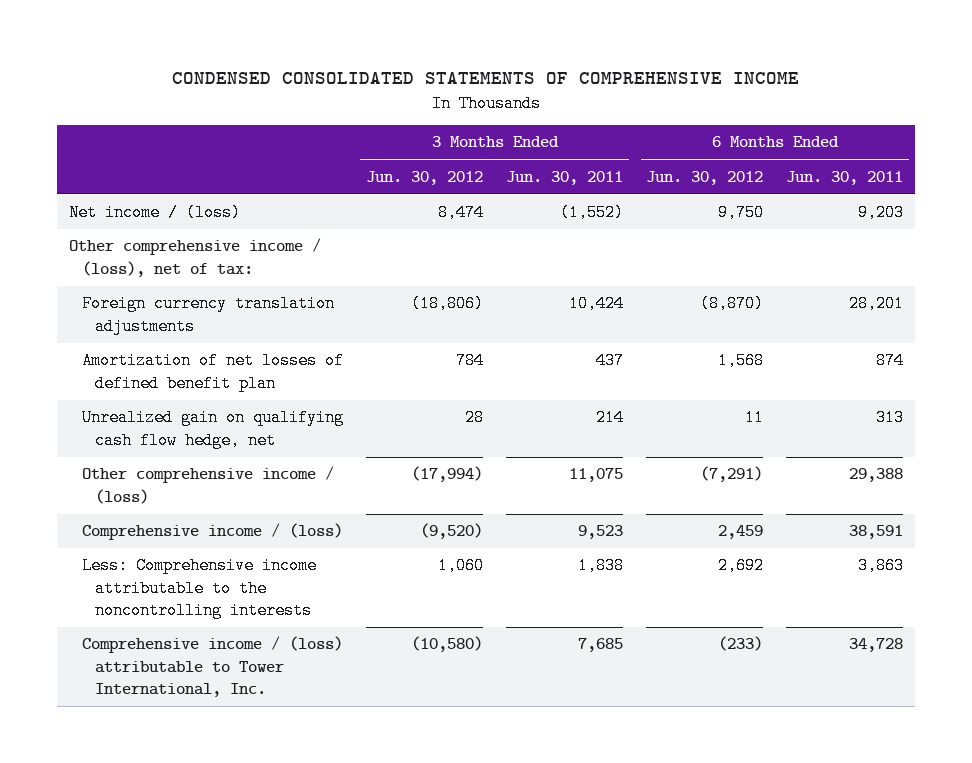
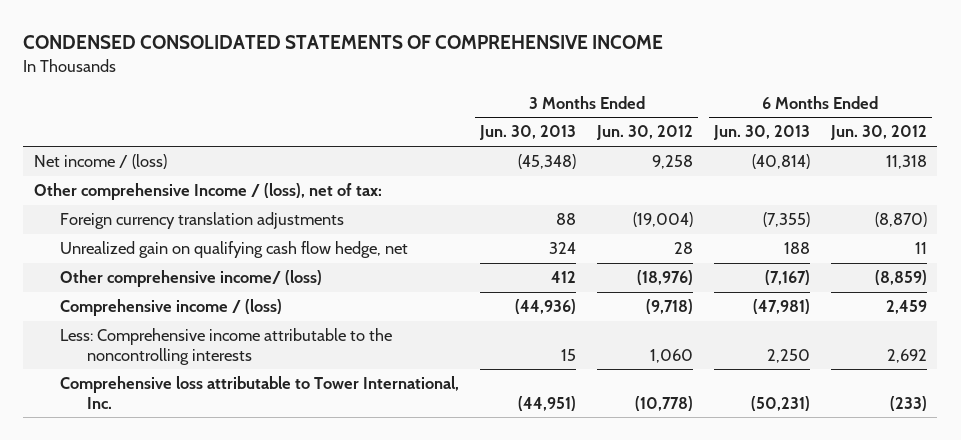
- | 3 Months Ended Jun. 30, 2012 | 3 Months Ended Jun. 30, 2011 | 6 Months Ended Jun. 30, 2012 | 6 Months Ended Jun. 30, 2011
+ | 3 Months Ended Jun. 30, 2013 | 3 Months Ended Jun. 30, 2012 | 6 Months Ended Jun. 30, 2013 | 6 Months Ended Jun. 30, 2012
- Net income / (loss) | 8,474 | (1,552) | 9,750 | 9,203
- Other comprehensive income / (loss), net of tax:
- Foreign currency translation adjustments | (18,806) | 10,424 | (8,870) | 28,201
- Amortization of net losses of defined benefit plan | 784 | 437 | 1,568 | 874
+ Net income / (loss) | (45,348) | 9,258 | (40,814) | 11,318
+ Other comprehensive Income / (loss), net of tax:
+ Foreign currency translation adjustments | 88 | (19,004) | (7,355) | (8,870)
- Other comprehensive income / (loss) | (17,994) | 11,075 | (7,291) | 29,388
- Comprehensive income / (loss) | (9,520) | 9,523 | 2,459 | 38,591
+ Other comprehensive income/ (loss) | 412 | (18,976) | (7,167) | (8,859)
+ Comprehensive income / (loss) | (44,936) | (9,718) | (47,981) | 2,459
- Comprehensive income / (loss) attributable to Tower International, Inc. | (10,580) | 7,685 | (233) | 34,728
+ Comprehensive loss attributable to Tower International, Inc. | (44,951) | (10,778) | (50,231) | (233)

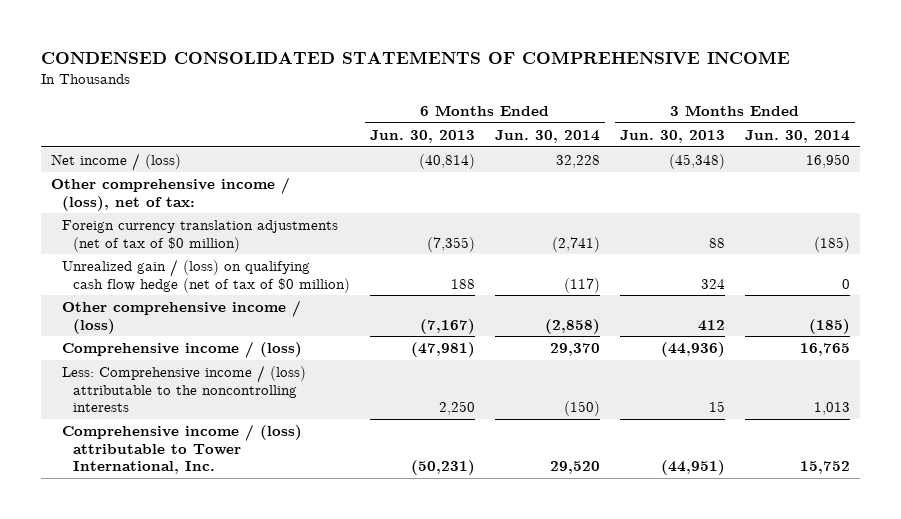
- | 3 Months Ended Jun. 30, 2013 | 3 Months Ended Jun. 30, 2012 | 6 Months Ended Jun. 30, 2013 | 6 Months Ended Jun. 30, 2012
+ | 6 Months Ended Jun. 30, 2013 | 6 Months Ended Jun. 30, 2014 | 3 Months Ended Jun. 30, 2013 | 3 Months Ended Jun. 30, 2014
- Other comprehensive Income / (loss), net of tax:
- Foreign currency translation adjustments | 88 | (19,004) | (7,355) | (8,870)
- Unrealized gain on qualifying cash flow hedge, net | 324 | 28 | 188 | 11
- Other comprehensive income/ (loss) | 412 | (18,976) | (7,167) | (8,859)
+ Other comprehensive income / (loss), net of tax:
+ Foreign currency translation adjustments (net of tax of $0 million) | (7,355) | (2,741) | 88 | (185)
+ Unrealized gain / (loss) on qualifying cash flow hedge (net of tax of $0 million) | 188 | (117) | 324 | 0
+ Other comprehensive income / (loss) | (7,167) | (2,858) | 412 | (185)
- Less: Comprehensive income attributable to the noncontrolling interests | 15 | 1,060 | 2,250 | 2,692
- Comprehensive loss attributable to Tower International, Inc. | (44,951) | (10,778) | (50,231) | (233)
+ Less: Comprehensive income / (loss) attributable to the noncontrolling interests | 2,250 | (150) | 15 | 1,013
+ Comprehensive income / (loss) attributable to Tower International, Inc. | (50,231) | 29,520 | (44,951) | 15,752

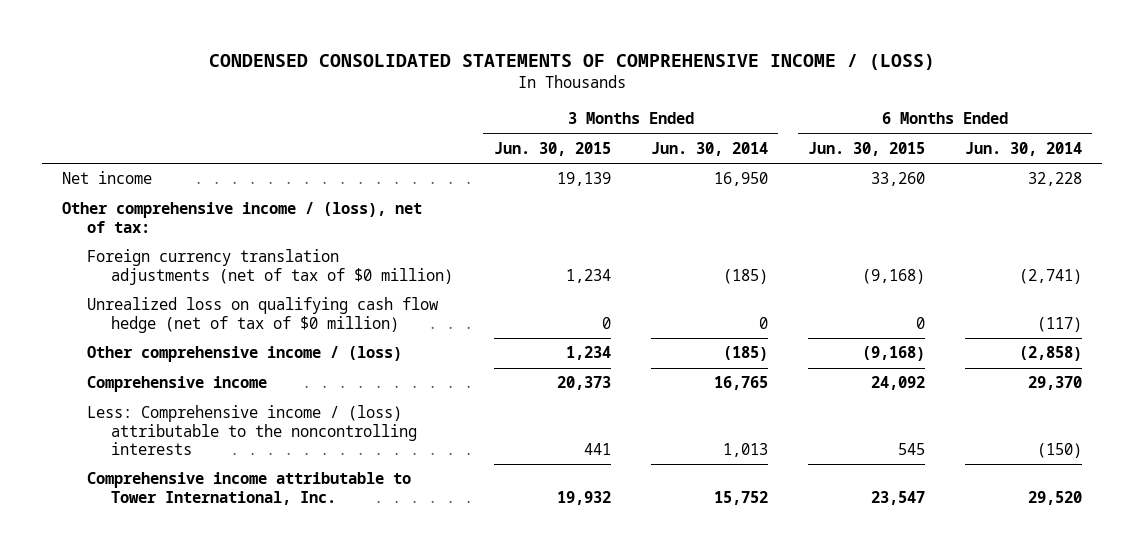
- CONDENSED CONSOLIDATED STATEMENTS OF COMPREHENSIVE INCOME
+ CONDENSED CONSOLIDATED STATEMENTS OF COMPREHENSIVE INCOME / (LOSS)
- | 6 Months Ended Jun. 30, 2013 | 6 Months Ended Jun. 30, 2014 | 3 Months Ended Jun. 30, 2013 | 3 Months Ended Jun. 30, 2014
+ | 3 Months Ended Jun. 30, 2015 | 3 Months Ended Jun. 30, 2014 | 6 Months Ended Jun. 30, 2015 | 6 Months Ended Jun. 30, 2014
- Net income / (loss) | (40,814) | 32,228 | (45,348) | 16,950
+ Net income | 19,139 | 16,950 | 33,260 | 32,228
- Unrealized gain / (loss) on qualifying cash flow hedge (net of tax of $0 million) | 188 | (117) | 324 | 0
+ Unrealized loss on qualifying cash flow hedge (net of tax of $0 million) | 0 | 0 | 0 | (117)
- Comprehensive income / (loss) | (47,981) | 29,370 | (44,936) | 16,765
+ Comprehensive income | 20,373 | 16,765 | 24,092 | 29,370
- Comprehensive income / (loss) attributable to Tower International, Inc. | (50,231) | 29,520 | (44,951) | 15,752
+ Comprehensive income attributable to Tower International, Inc. | 19,932 | 15,752 | 23,547 | 29,520

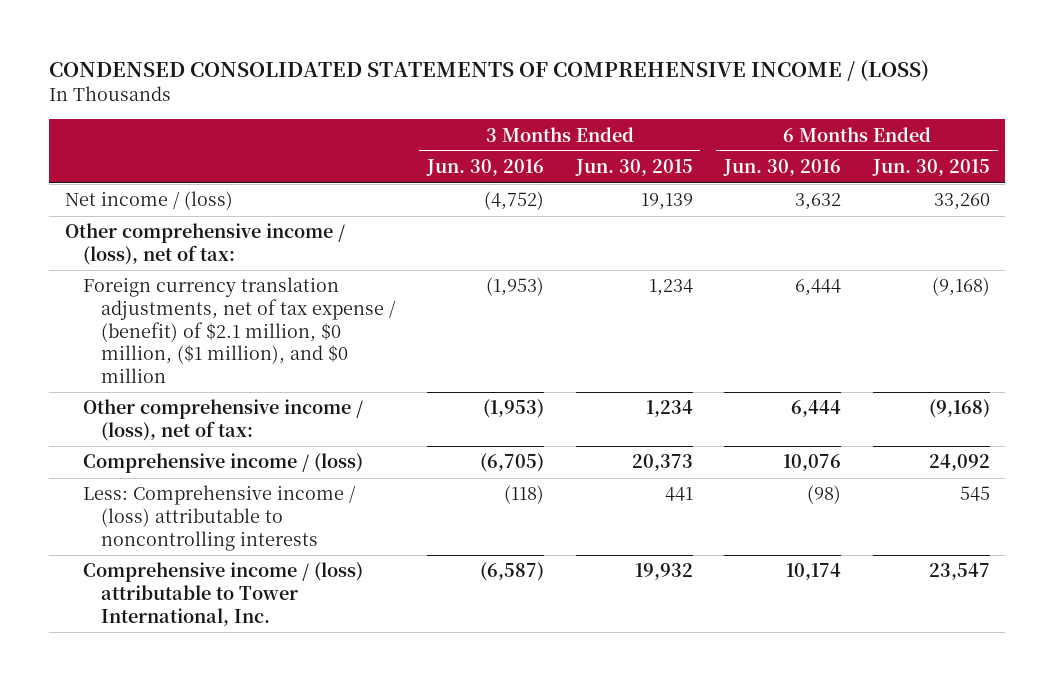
- | 3 Months Ended Jun. 30, 2015 | 3 Months Ended Jun. 30, 2014 | 6 Months Ended Jun. 30, 2015 | 6 Months Ended Jun. 30, 2014
+ | 3 Months Ended Jun. 30, 2016 | 3 Months Ended Jun. 30, 2015 | 6 Months Ended Jun. 30, 2016 | 6 Months Ended Jun. 30, 2015
- Net income | 19,139 | 16,950 | 33,260 | 32,228
+ Net income / (loss) | (4,752) | 19,139 | 3,632 | 33,260
- Foreign currency translation adjustments (net of tax of $0 million) | 1,234 | (185) | (9,168) | (2,741)
- Unrealized loss on qualifying cash flow hedge (net of tax of $0 million) | 0 | 0 | 0 | (117)
- Other comprehensive income / (loss) | 1,234 | (185) | (9,168) | (2,858)
- Comprehensive income | 20,373 | 16,765 | 24,092 | 29,370
- Less: Comprehensive income / (loss) attributable to the noncontrolling interests | 441 | 1,013 | 545 | (150)
- Comprehensive income attributable to Tower International, Inc. | 19,932 | 15,752 | 23,547 | 29,520
+ Foreign currency translation adjustments, net of tax expense / (benefit) of $2.1 million, $0 million, ($1 million), and $0 million | (1,953) | 1,234 | 6,444 | (9,168)
+ Other comprehensive income / (loss), net of tax: | (1,953) | 1,234 | 6,444 | (9,168)
+ Comprehensive income / (loss) | (6,705) | 20,373 | 10,076 | 24,092
+ Less: Comprehensive income / (loss) attributable to noncontrolling interests | (118) | 441 | (98) | 545
+ Comprehensive income / (loss) attributable to Tower International, Inc. | (6,587) | 19,932 | 10,174 | 23,547

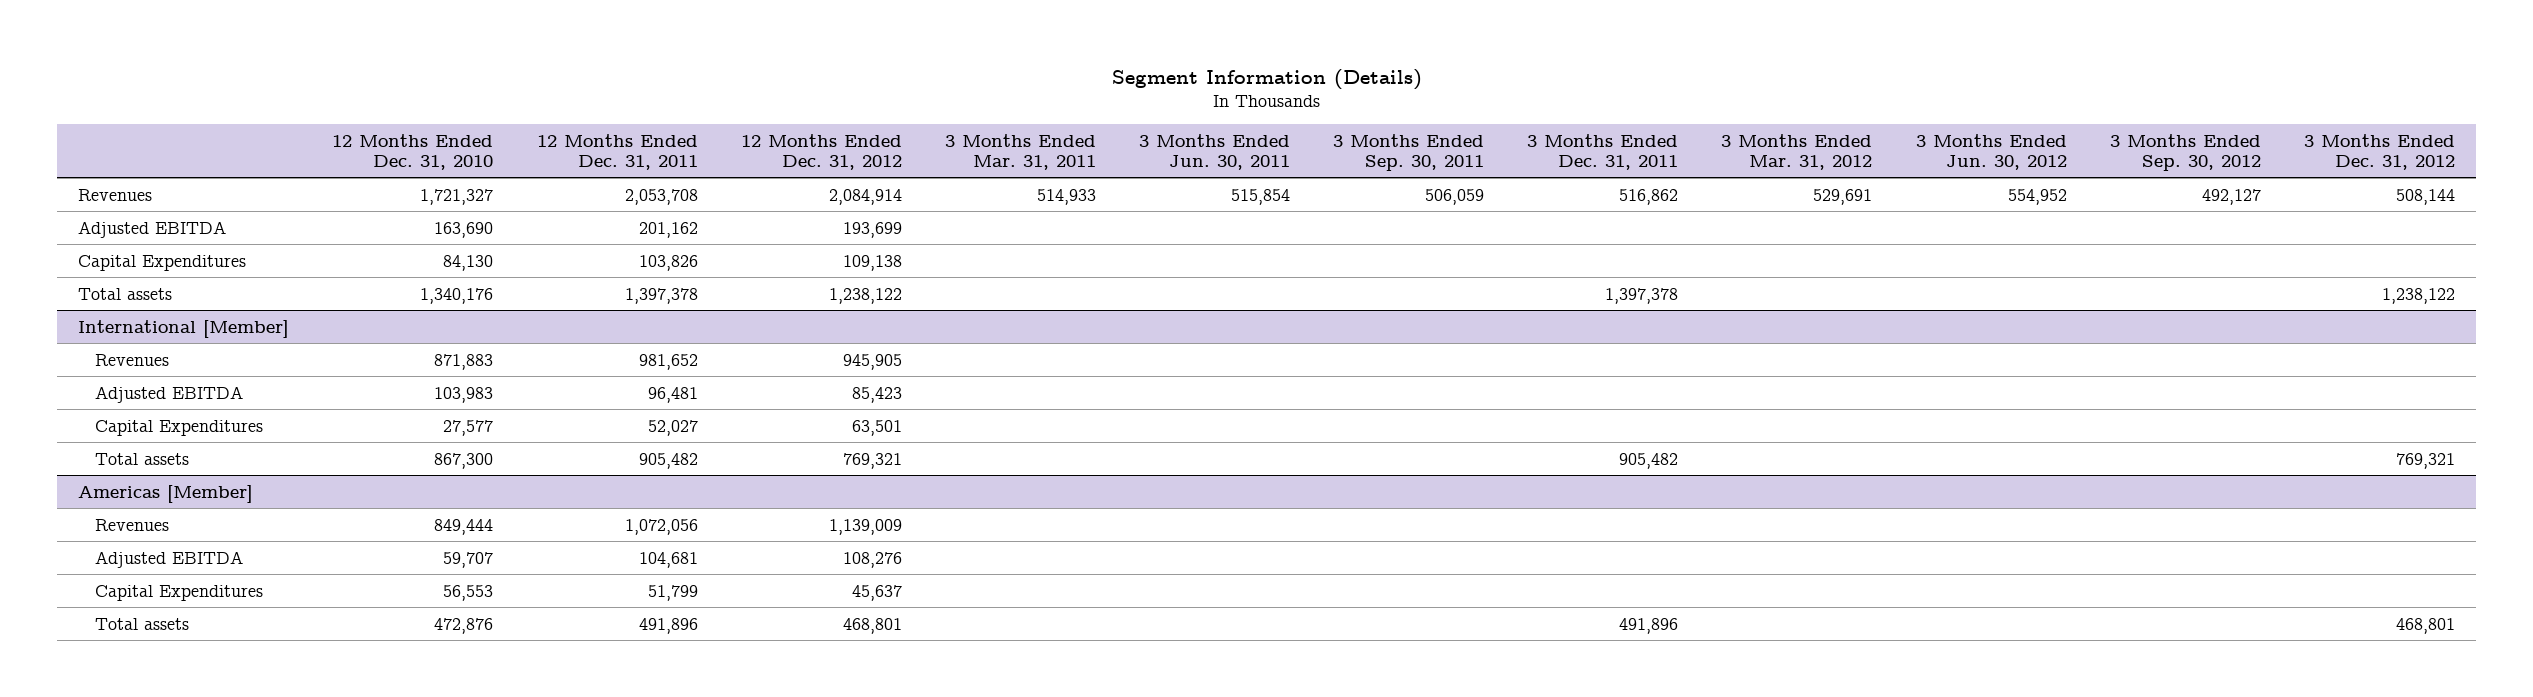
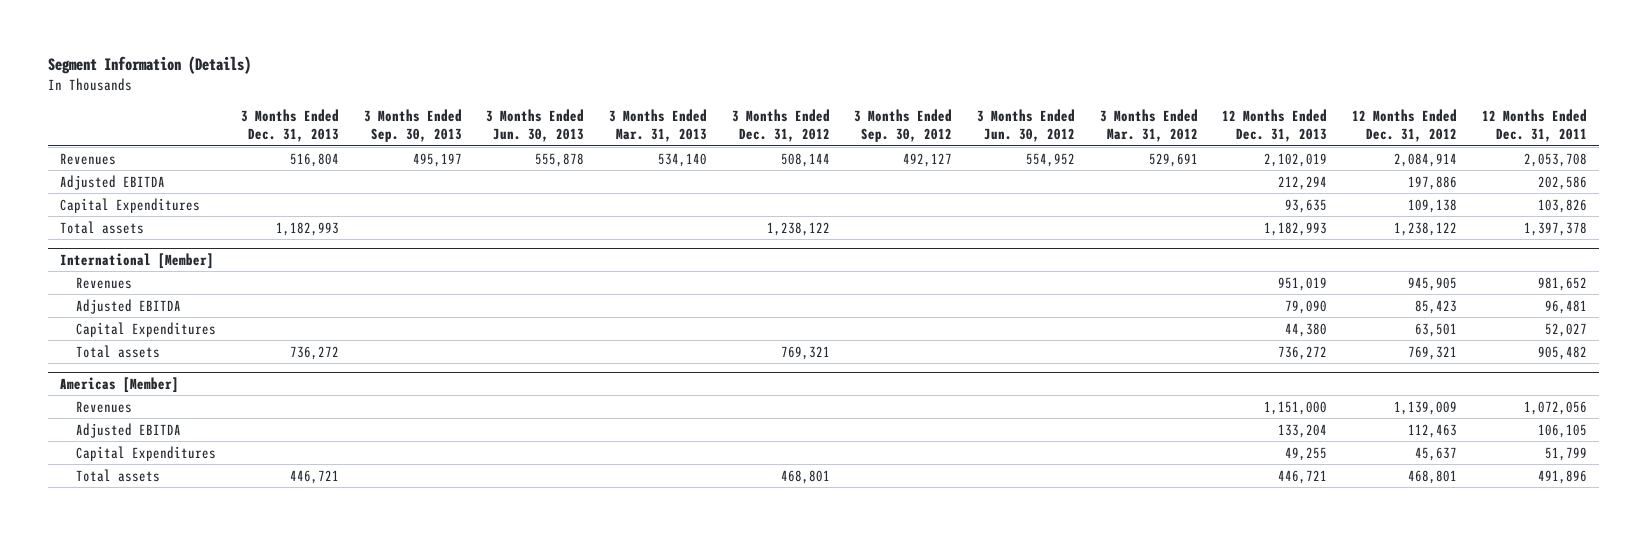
- | 12 Months Ended Dec. 31, 2010 | 12 Months Ended Dec. 31, 2011 | 12 Months Ended Dec. 31, 2012 | 3 Months Ended Mar. 31, 2011 | 3 Months Ended Jun. 30, 2011 | 3 Months Ended Sep. 30, 2011 | 3 Months Ended Dec. 31, 2011 | 3 Months Ended Mar. 31, 2012 | 3 Months Ended Jun. 30, 2012 | 3 Months Ended Sep. 30, 2012 | 3 Months Ended Dec. 31, 2012
+ | 3 Months Ended Dec. 31, 2013 | 3 Months Ended Sep. 30, 2013 | 3 Months Ended Jun. 30, 2013 | 3 Months Ended Mar. 31, 2013 | 3 Months Ended Dec. 31, 2012 | 3 Months Ended Sep. 30, 2012 | 3 Months Ended Jun. 30, 2012 | 3 Months Ended Mar. 31, 2012 | 12 Months Ended Dec. 31, 2013 | 12 Months Ended Dec. 31, 2012 | 12 Months Ended Dec. 31, 2011
- Adjusted EBITDA | 163,690 | 201,162 | 193,699 | | | | | | | |
+ Adjusted EBITDA | | | | | | | | | 212,294 | 197,886 | 202,586
@ Americas [Member]
- Adjusted EBITDA | 59,707 | 104,681 | 108,276 | | | | | | | |
+ Adjusted EBITDA | | | | | | | | | 133,204 | 112,463 | 106,105

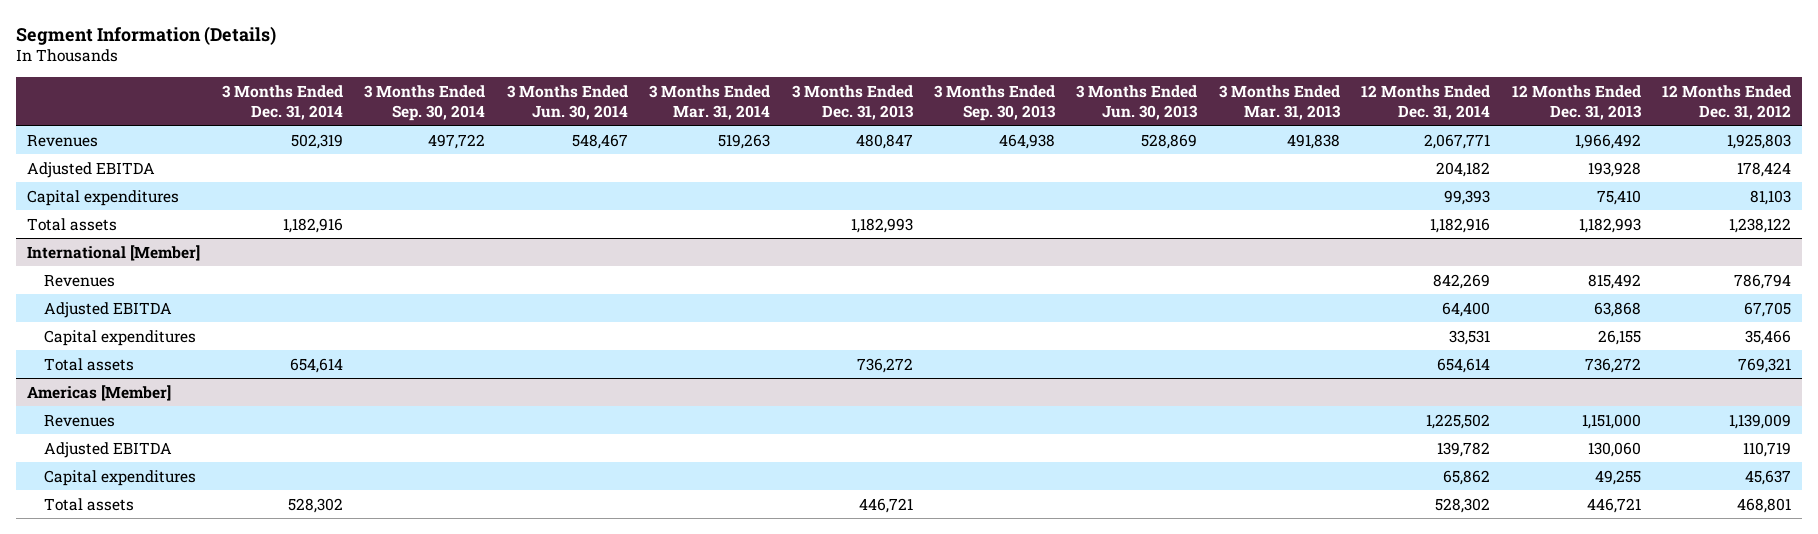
- | 3 Months Ended Dec. 31, 2013 | 3 Months Ended Sep. 30, 2013 | 3 Months Ended Jun. 30, 2013 | 3 Months Ended Mar. 31, 2013 | 3 Months Ended Dec. 31, 2012 | 3 Months Ended Sep. 30, 2012 | 3 Months Ended Jun. 30, 2012 | 3 Months Ended Mar. 31, 2012 | 12 Months Ended Dec. 31, 2013 | 12 Months Ended Dec. 31, 2012 | 12 Months Ended Dec. 31, 2011
+ | 3 Months Ended Dec. 31, 2014 | 3 Months Ended Sep. 30, 2014 | 3 Months Ended Jun. 30, 2014 | 3 Months Ended Mar. 31, 2014 | 3 Months Ended Dec. 31, 2013 | 3 Months Ended Sep. 30, 2013 | 3 Months Ended Jun. 30, 2013 | 3 Months Ended Mar. 31, 2013 | 12 Months Ended Dec. 31, 2014 | 12 Months Ended Dec. 31, 2013 | 12 Months Ended Dec. 31, 2012
- Revenues | 516,804 | 495,197 | 555,878 | 534,140 | 508,144 | 492,127 | 554,952 | 529,691 | 2,102,019 | 2,084,914 | 2,053,708
- Adjusted EBITDA | | | | | | | | | 212,294 | 197,886 | 202,586
- Capital Expenditures | | | | | | | | | 93,635 | 109,138 | 103,826
+ Revenues | 502,319 | 497,722 | 548,467 | 519,263 | 480,847 | 464,938 | 528,869 | 491,838 | 2,067,771 | 1,966,492 | 1,925,803
+ Adjusted EBITDA | | | | | | | | | 204,182 | 193,928 | 178,424
+ Capital expenditures | | | | | | | | | 99,393 | 75,410 | 81,103
@ International [Member]
- Revenues | | | | | | | | | 951,019 | 945,905 | 981,652
- Adjusted EBITDA | | | | | | | | | 79,090 | 85,423 | 96,481
- Capital Expenditures | | | | | | | | | 44,380 | 63,501 | 52,027
+ Revenues | | | | | | | | | 842,269 | 815,492 | 786,794
+ Adjusted EBITDA | | | | | | | | | 64,400 | 63,868 | 67,705
+ Capital expenditures | | | | | | | | | 33,531 | 26,155 | 35,466
@ Americas [Member]
- Adjusted EBITDA | | | | | | | | | 133,204 | 112,463 | 106,105
- Capital Expenditures | | | | | | | | | 49,255 | 45,637 | 51,799
+ Adjusted EBITDA | | | | | | | | | 139,782 | 130,060 | 110,719
+ Capital expenditures | | | | | | | | | 65,862 | 49,255 | 45,637

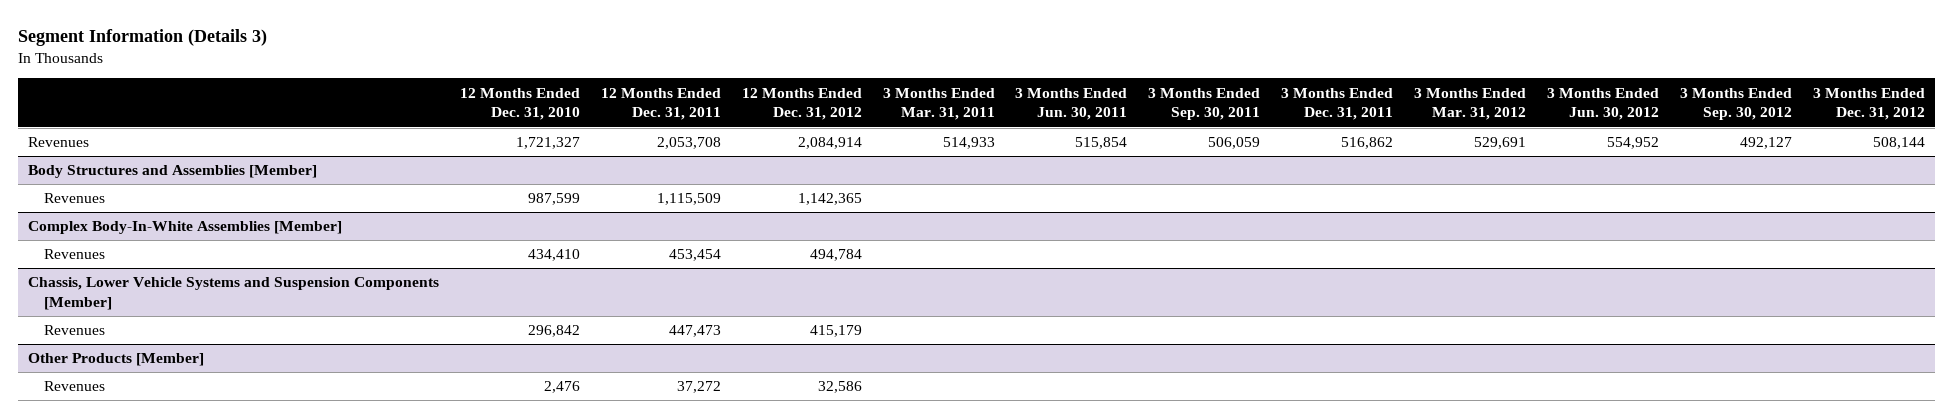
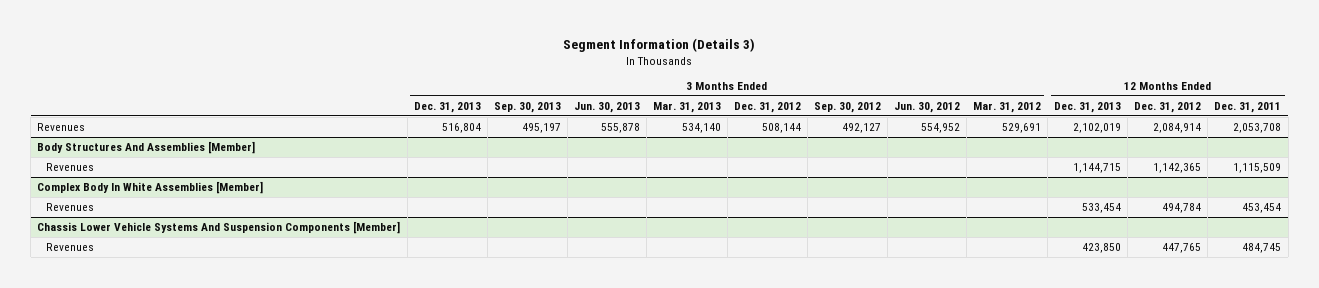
- | 12 Months Ended Dec. 31, 2010 | 12 Months Ended Dec. 31, 2011 | 12 Months Ended Dec. 31, 2012 | 3 Months Ended Mar. 31, 2011 | 3 Months Ended Jun. 30, 2011 | 3 Months Ended Sep. 30, 2011 | 3 Months Ended Dec. 31, 2011 | 3 Months Ended Mar. 31, 2012 | 3 Months Ended Jun. 30, 2012 | 3 Months Ended Sep. 30, 2012 | 3 Months Ended Dec. 31, 2012
+ | 3 Months Ended Dec. 31, 2013 | 3 Months Ended Sep. 30, 2013 | 3 Months Ended Jun. 30, 2013 | 3 Months Ended Mar. 31, 2013 | 3 Months Ended Dec. 31, 2012 | 3 Months Ended Sep. 30, 2012 | 3 Months Ended Jun. 30, 2012 | 3 Months Ended Mar. 31, 2012 | 12 Months Ended Dec. 31, 2013 | 12 Months Ended Dec. 31, 2012 | 12 Months Ended Dec. 31, 2011
- Body Structures and Assemblies [Member]
+ Body Structures And Assemblies [Member]
- Complex Body-In-White Assemblies [Member]
+ Complex Body In White Assemblies [Member]
- Chassis, Lower Vehicle Systems and Suspension Components [Member]
- Revenues | 296,842 | 447,473 | 415,179 | | | | | | | |
- Other Products [Member]
- Revenues | 2,476 | 37,272 | 32,586 | | | | | | | |
+ Chassis Lower Vehicle Systems And Suspension Components [Member]
+ Revenues | | | | | | | | | 423,850 | 447,765 | 484,745

